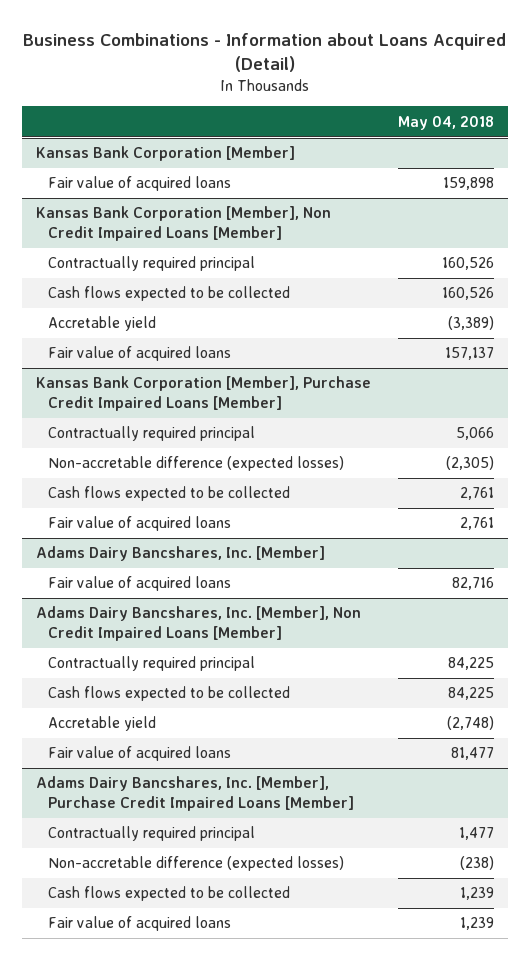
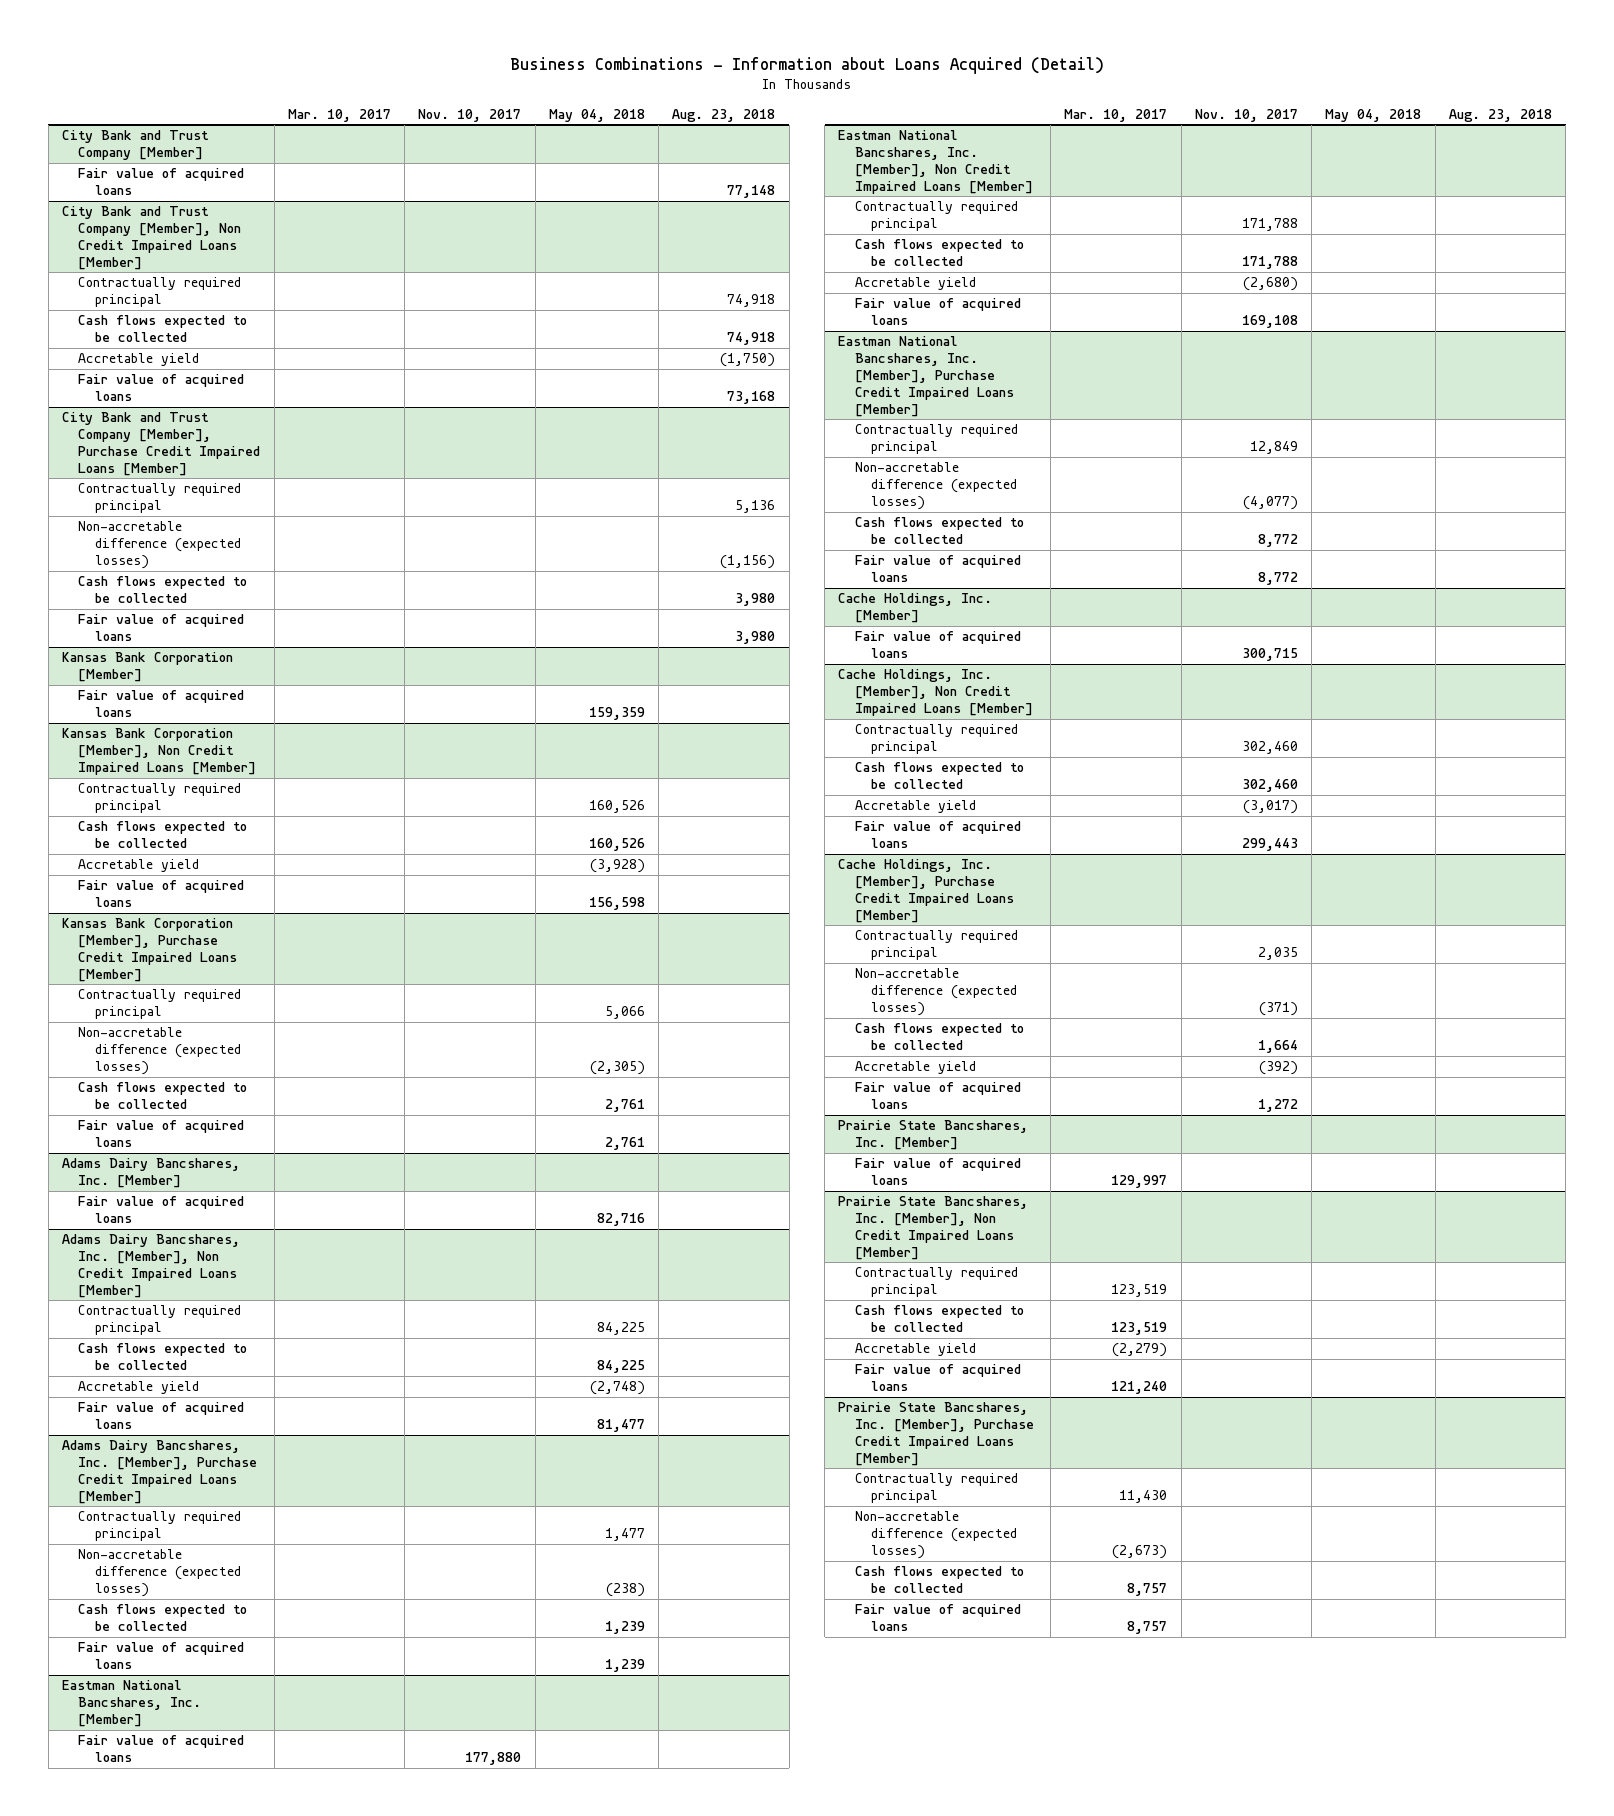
- | May 04, 2018
+ | Mar. 10, 2017 | Nov. 10, 2017 | May 04, 2018 | Aug. 23, 2018
+ City Bank and Trust Company [Member]
+ Fair value of acquired loans | | | | 77,148
+ City Bank and Trust Company [Member], Non Credit Impaired Loans [Member]
+ Contractually required principal | | | | 74,918
+ Cash flows expected to be collected | | | | 74,918
+ Accretable yield | | | | (1,750)
+ Fair value of acquired loans | | | | 73,168
+ City Bank and Trust Company [Member], Purchase Credit Impaired Loans [Member]
+ Contractually required principal | | | | 5,136
+ Non-accretable difference (expected losses) | | | | (1,156)
+ Cash flows expected to be collected | | | | 3,980
+ Fair value of acquired loans | | | | 3,980
@ Kansas Bank Corporation [Member]
- Fair value of acquired loans | 159,898
+ Fair value of acquired loans | | | 159,359 |
@ Kansas Bank Corporation [Member], Non Credit Impaired Loans [Member]
- Accretable yield | (3,389)
- Fair value of acquired loans | 157,137
+ Accretable yield | | | (3,928) |
+ Fair value of acquired loans | | | 156,598 |
+ Eastman National Bancshares, Inc. [Member]
+ Fair value of acquired loans | | 177,880 | |
+ Eastman National Bancshares, Inc. [Member], Non Credit Impaired Loans [Member]
+ Contractually required principal | | 171,788 | |
+ Cash flows expected to be collected | | 171,788 | |
+ Accretable yield | | (2,680) | |
+ Fair value of acquired loans | | 169,108 | |
+ Eastman National Bancshares, Inc. [Member], Purchase Credit Impaired Loans [Member]
+ Contractually required principal | | 12,849 | |
+ Non-accretable difference (expected losses) | | (4,077) | |
+ Cash flows expected to be collected | | 8,772 | |
+ Fair value of acquired loans | | 8,772 | |
+ Cache Holdings, Inc. [Member]
+ Fair value of acquired loans | | 300,715 | |
+ Cache Holdings, Inc. [Member], Non Credit Impaired Loans [Member]
+ Contractually required principal | | 302,460 | |
+ Cash flows expected to be collected | | 302,460 | |
+ Accretable yield | | (3,017) | |
+ Fair value of acquired loans | | 299,443 | |
+ Cache Holdings, Inc. [Member], Purchase Credit Impaired Loans [Member]
+ Contractually required principal | | 2,035 | |
+ Non-accretable difference (expected losses) | | (371) | |
+ Cash flows expected to be collected | | 1,664 | |
+ Accretable yield | | (392) | |
+ Fair value of acquired loans | | 1,272 | |
+ Prairie State Bancshares, Inc. [Member]
+ Fair value of acquired loans | 129,997 | | |
+ Prairie State Bancshares, Inc. [Member], Non Credit Impaired Loans [Member]
+ Contractually required principal | 123,519 | | |
+ Cash flows expected to be collected | 123,519 | | |
+ Accretable yield | (2,279) | | |
+ Fair value of acquired loans | 121,240 | | |
+ Prairie State Bancshares, Inc. [Member], Purchase Credit Impaired Loans [Member]
+ Contractually required principal | 11,430 | | |
+ Non-accretable difference (expected losses) | (2,673) | | |
+ Cash flows expected to be collected | 8,757 | | |
+ Fair value of acquired loans | 8,757 | | |

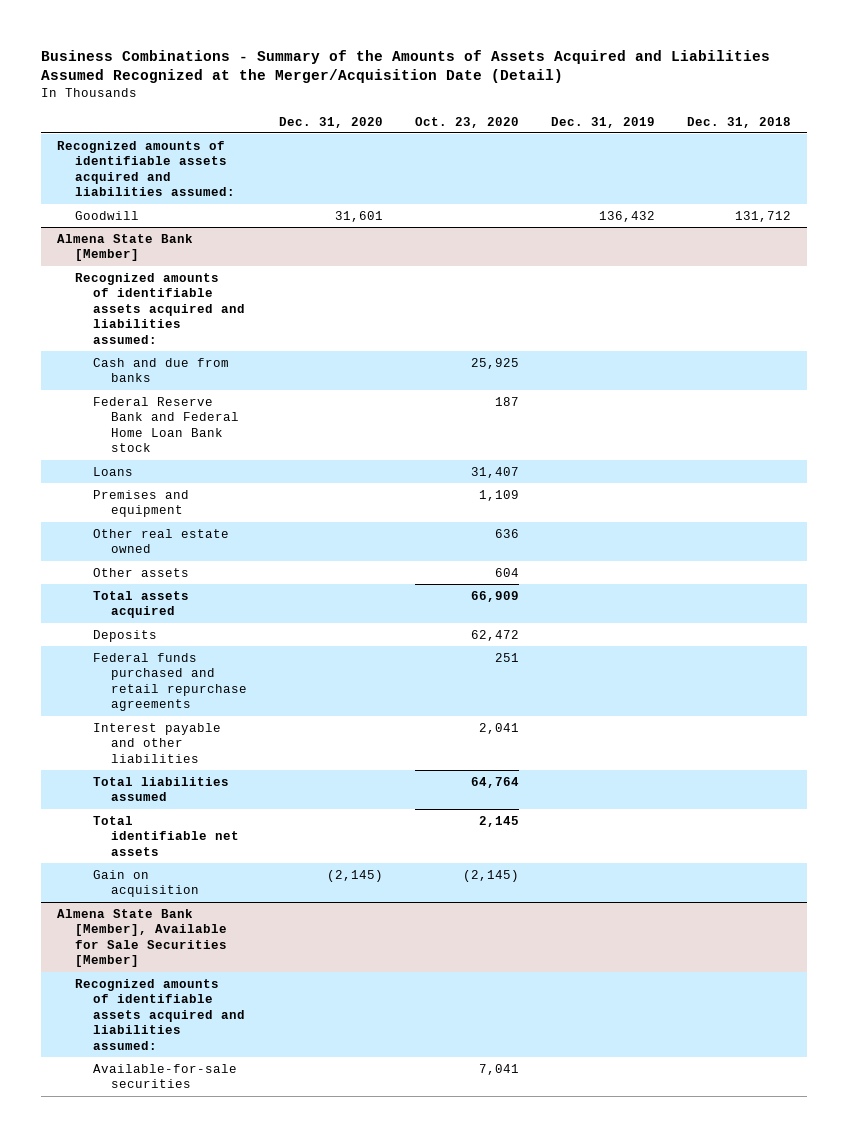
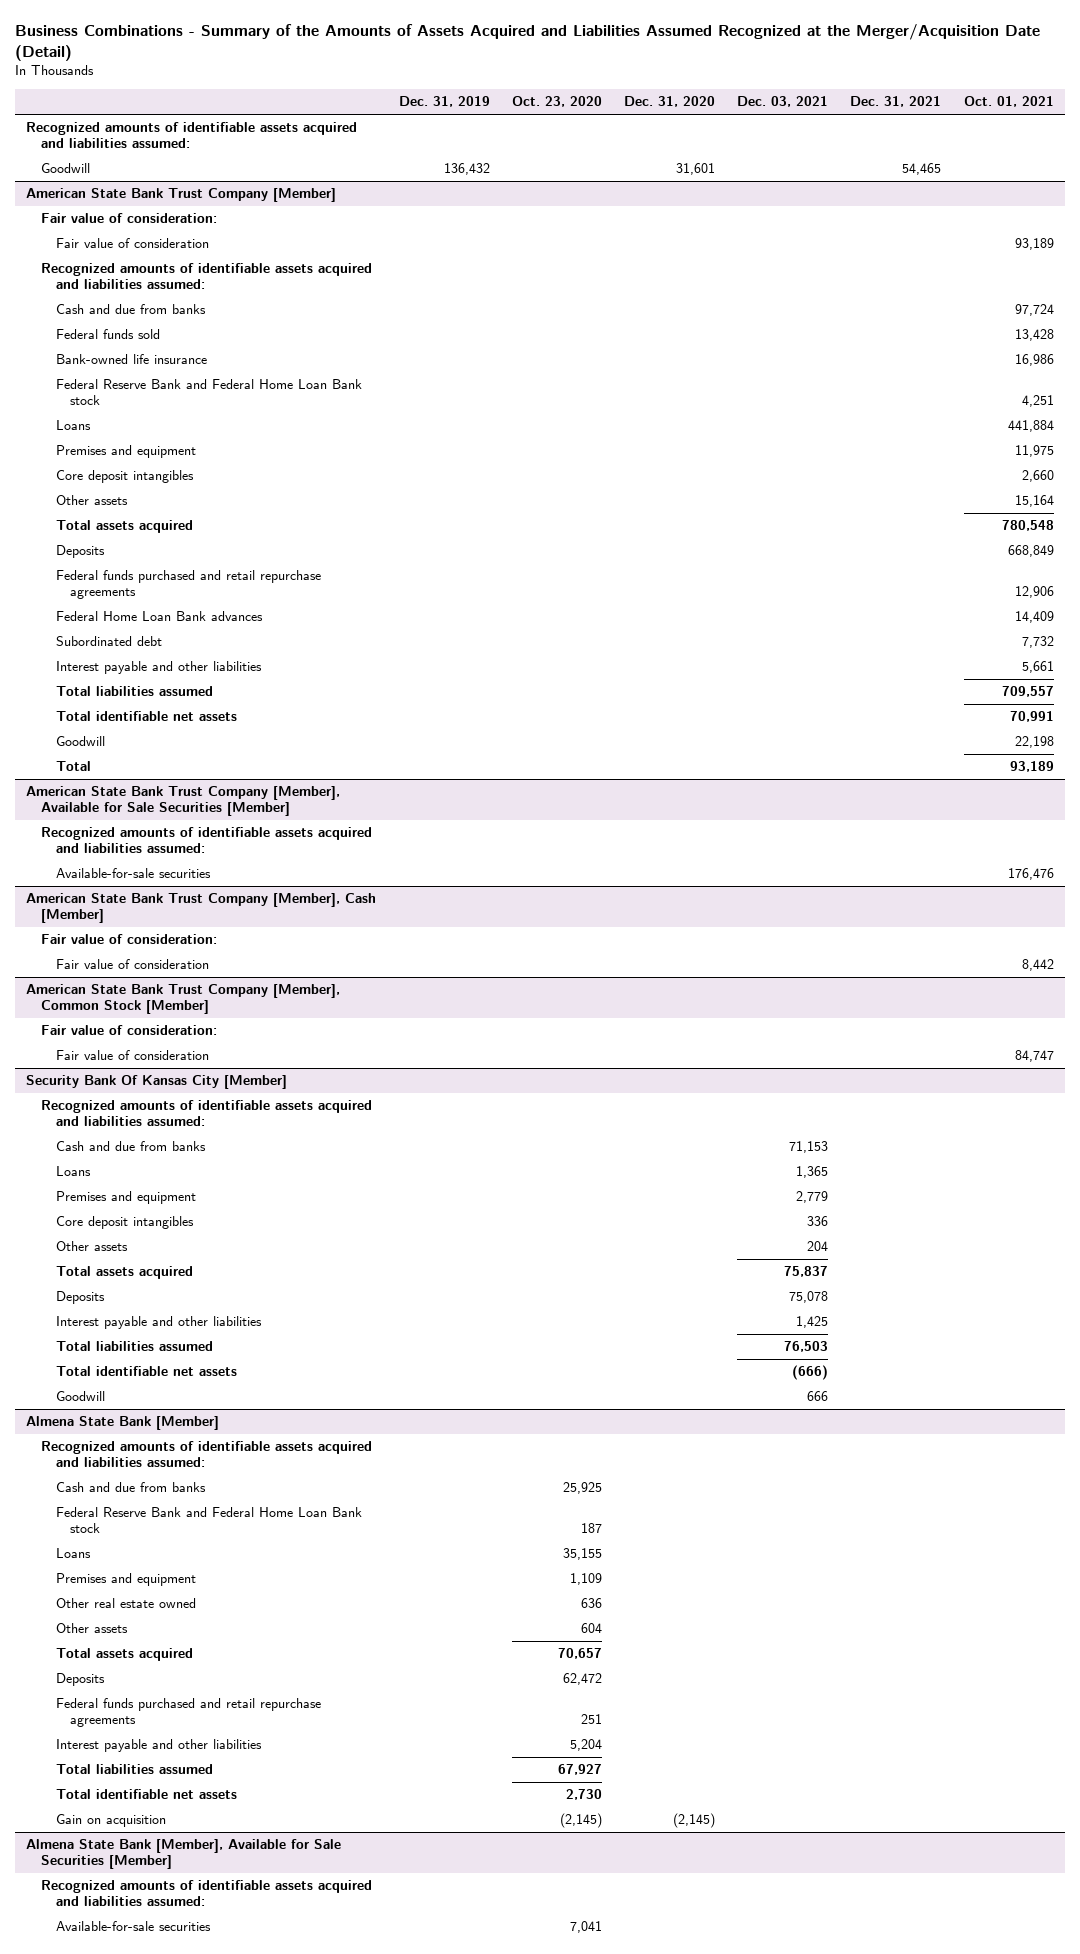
- | Dec. 31, 2020 | Oct. 23, 2020 | Dec. 31, 2019 | Dec. 31, 2018
+ | Dec. 31, 2019 | Oct. 23, 2020 | Dec. 31, 2020 | Dec. 03, 2021 | Dec. 31, 2021 | Oct. 01, 2021
+ American State Bank Trust Company [Member]
+ Fair value of consideration:
+ Fair value of consideration | | | | | | 93,189
+ Recognized amounts of identifiable assets acquired and liabilities assumed:
+ Cash and due from banks | | | | | | 97,724
+ Federal funds sold | | | | | | 13,428
+ Bank-owned life insurance | | | | | | 16,986
+ Federal Reserve Bank and Federal Home Loan Bank stock | | | | | | 4,251
+ Loans | | | | | | 441,884
+ Premises and equipment | | | | | | 11,975
+ Core deposit intangibles | | | | | | 2,660
+ Other assets | | | | | | 15,164
+ Total assets acquired | | | | | | 780,548
+ Deposits | | | | | | 668,849
+ Federal funds purchased and retail repurchase agreements | | | | | | 12,906
+ Federal Home Loan Bank advances | | | | | | 14,409
+ Subordinated debt | | | | | | 7,732
+ Interest payable and other liabilities | | | | | | 5,661
+ Total liabilities assumed | | | | | | 709,557
+ Total identifiable net assets | | | | | | 70,991
+ Goodwill | | | | | | 22,198
+ Total | | | | | | 93,189
+ American State Bank Trust Company [Member], Available for Sale Securities [Member]
+ Recognized amounts of identifiable assets acquired and liabilities assumed:
+ Available-for-sale securities | | | | | | 176,476
+ American State Bank Trust Company [Member], Cash [Member]
+ Fair value of consideration:
+ Fair value of consideration | | | | | | 8,442
+ American State Bank Trust Company [Member], Common Stock [Member]
+ Fair value of consideration:
+ Fair value of consideration | | | | | | 84,747
+ Security Bank Of Kansas City [Member]
+ Recognized amounts of identifiable assets acquired and liabilities assumed:
+ Cash and due from banks | | | | 71,153 | |
+ Loans | | | | 1,365 | |
+ Premises and equipment | | | | 2,779 | |
+ Core deposit intangibles | | | | 336 | |
+ Other assets | | | | 204 | |
+ Total assets acquired | | | | 75,837 | |
+ Deposits | | | | 75,078 | |
+ Interest payable and other liabilities | | | | 1,425 | |
+ Total liabilities assumed | | | | 76,503 | |
+ Total identifiable net assets | | | | (666) | |
+ Goodwill | | | | 666 | |
@ Almena State Bank [Member]
- Loans | | 31,407 | |
+ Loans | | 35,155 | | | |
- Total assets acquired | | 66,909 | |
+ Total assets acquired | | 70,657 | | | |
- Interest payable and other liabilities | | 2,041 | |
- Total liabilities assumed | | 64,764 | |
- Total identifiable net assets | | 2,145 | |
+ Interest payable and other liabilities | | 5,204 | | | |
+ Total liabilities assumed | | 67,927 | | | |
+ Total identifiable net assets | | 2,730 | | | |

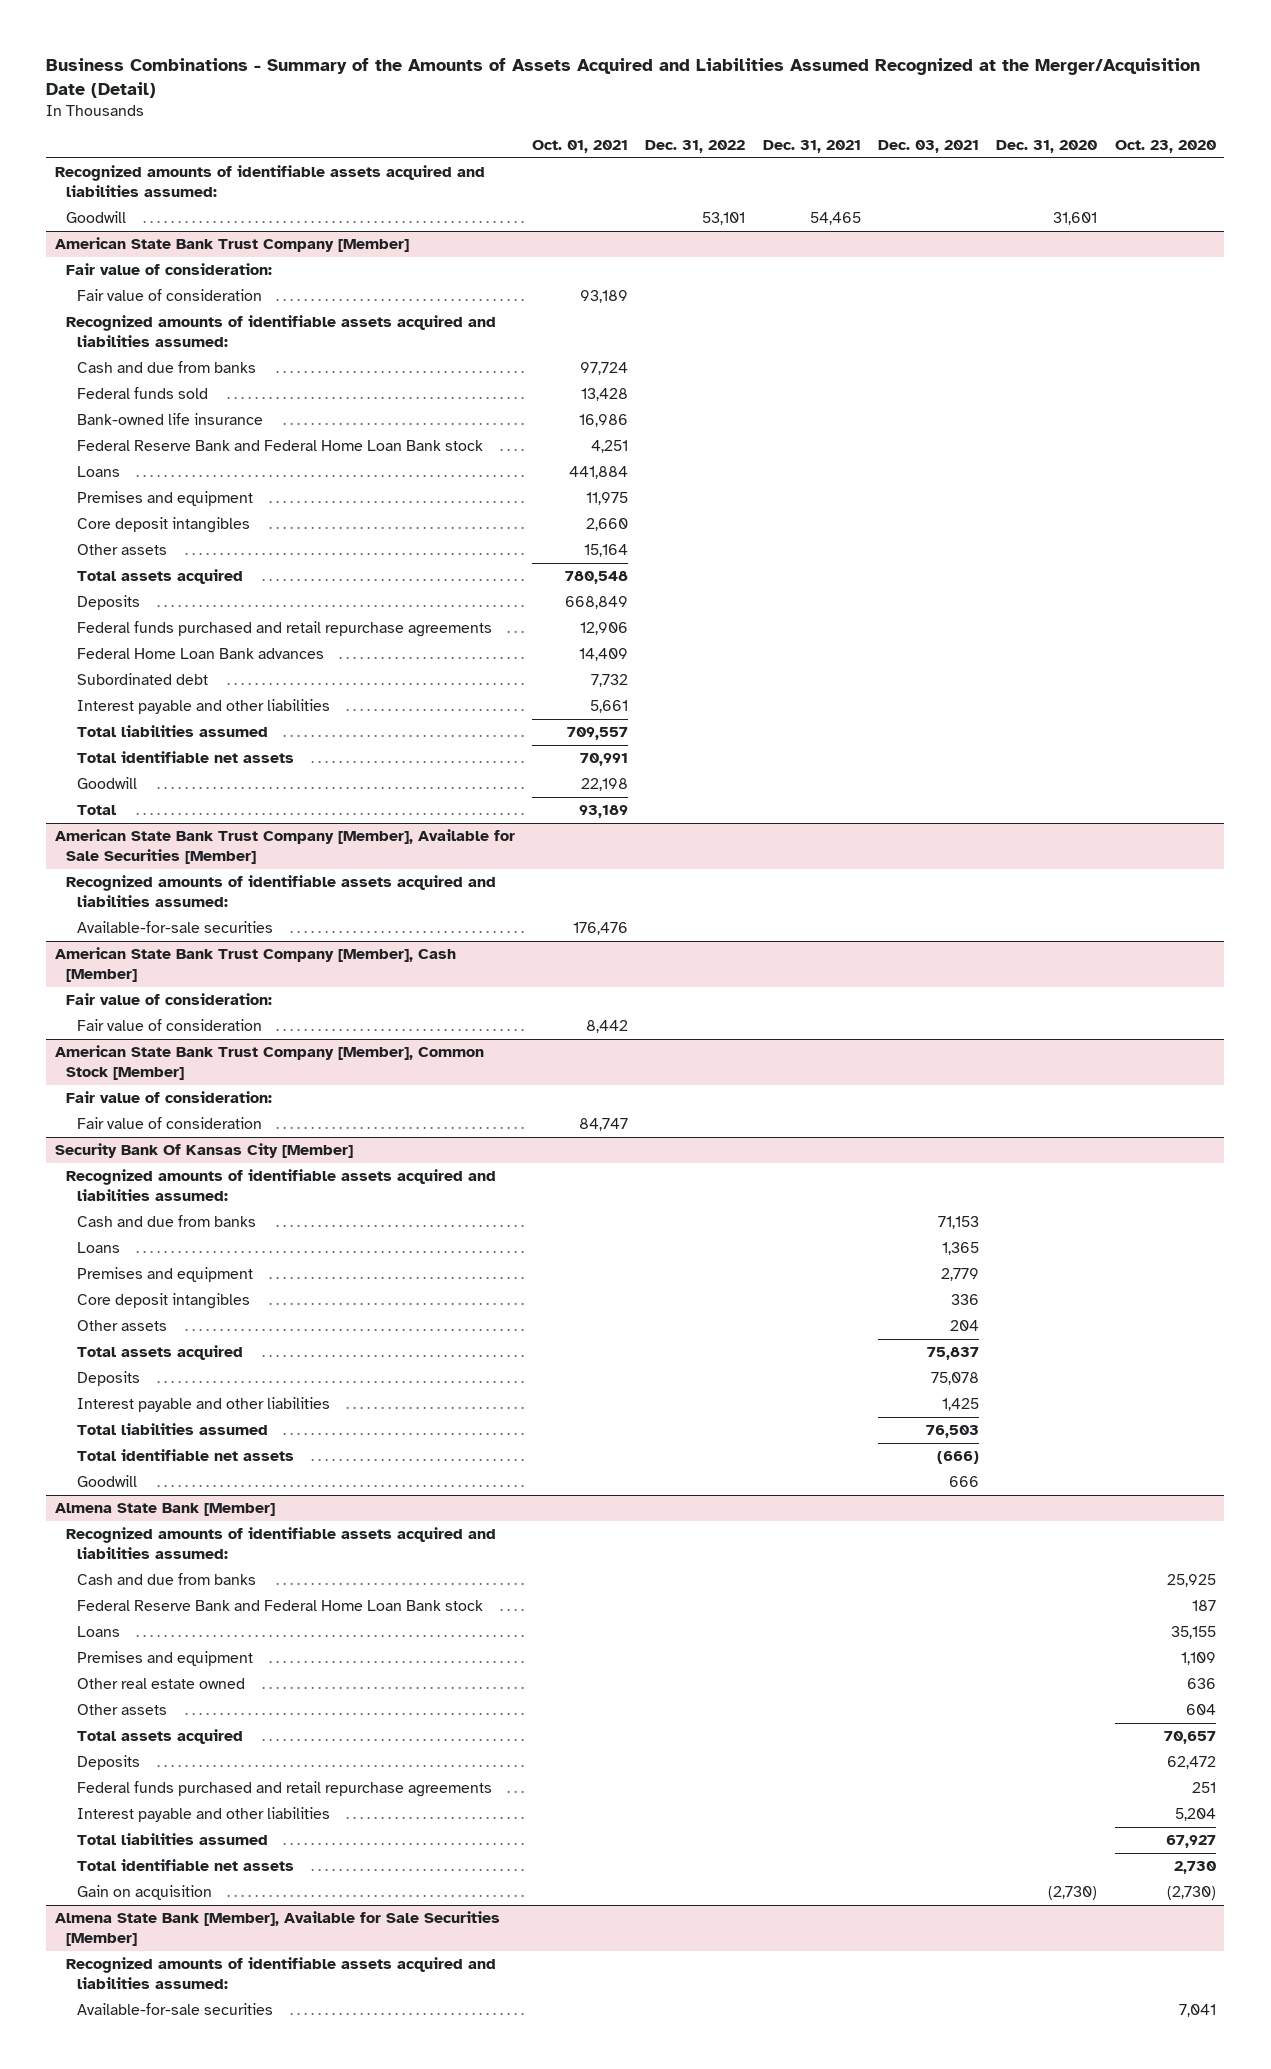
- | Dec. 31, 2019 | Oct. 23, 2020 | Dec. 31, 2020 | Dec. 03, 2021 | Dec. 31, 2021 | Oct. 01, 2021
+ | Oct. 01, 2021 | Dec. 31, 2022 | Dec. 31, 2021 | Dec. 03, 2021 | Dec. 31, 2020 | Oct. 23, 2020
@ Almena State Bank [Member]
- Gain on acquisition | | (2,145) | (2,145) | | |
+ Gain on acquisition | | | | | (2,730) | (2,730)

